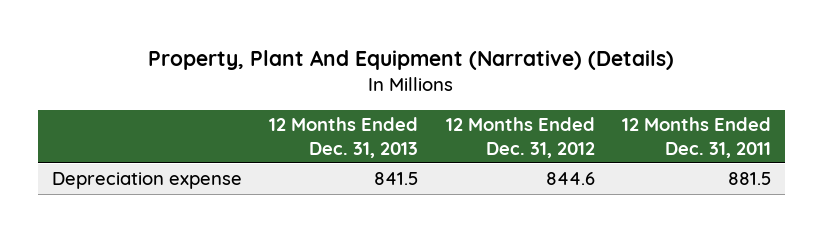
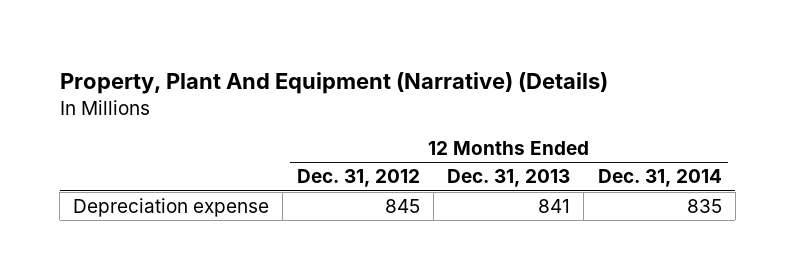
- | 12 Months Ended Dec. 31, 2013 | 12 Months Ended Dec. 31, 2012 | 12 Months Ended Dec. 31, 2011
+ | 12 Months Ended Dec. 31, 2012 | 12 Months Ended Dec. 31, 2013 | 12 Months Ended Dec. 31, 2014
- Depreciation expense | 841.5 | 844.6 | 881.5
+ Depreciation expense | 845 | 841 | 835

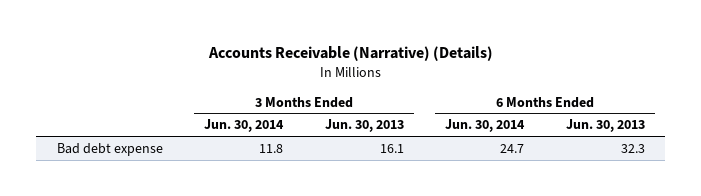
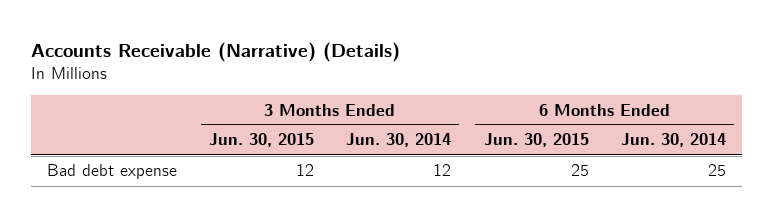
- | 3 Months Ended Jun. 30, 2014 | 3 Months Ended Jun. 30, 2013 | 6 Months Ended Jun. 30, 2014 | 6 Months Ended Jun. 30, 2013
+ | 3 Months Ended Jun. 30, 2015 | 3 Months Ended Jun. 30, 2014 | 6 Months Ended Jun. 30, 2015 | 6 Months Ended Jun. 30, 2014
- Bad debt expense | 11.8 | 16.1 | 24.7 | 32.3
+ Bad debt expense | 12 | 12 | 25 | 25

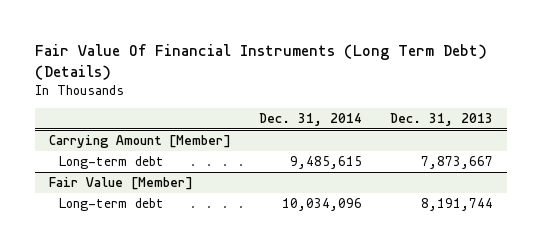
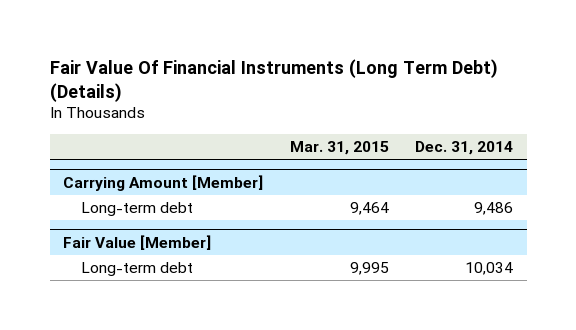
- | Dec. 31, 2014 | Dec. 31, 2013
+ | Mar. 31, 2015 | Dec. 31, 2014
@ Carrying Amount [Member]
- Long-term debt | 9,485,615 | 7,873,667
+ Long-term debt | 9,464 | 9,486
@ Fair Value [Member]
- Long-term debt | 10,034,096 | 8,191,744
+ Long-term debt | 9,995 | 10,034

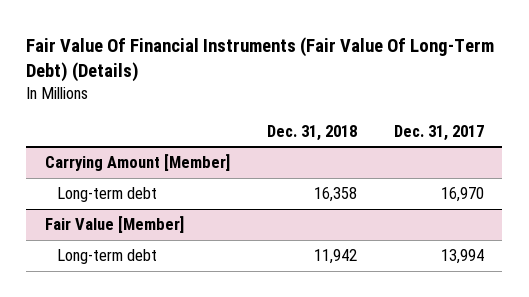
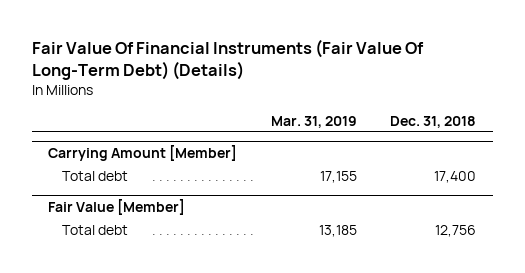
- | Dec. 31, 2018 | Dec. 31, 2017
+ | Mar. 31, 2019 | Dec. 31, 2018
@ Carrying Amount [Member]
- Long-term debt | 16,358 | 16,970
+ Total debt | 17,155 | 17,400
@ Fair Value [Member]
- Long-term debt | 11,942 | 13,994
+ Total debt | 13,185 | 12,756

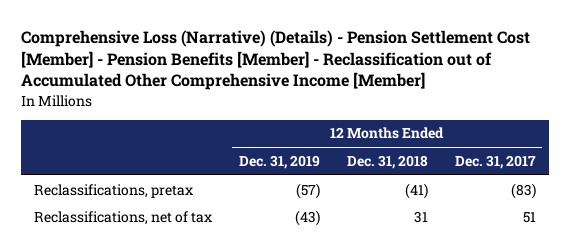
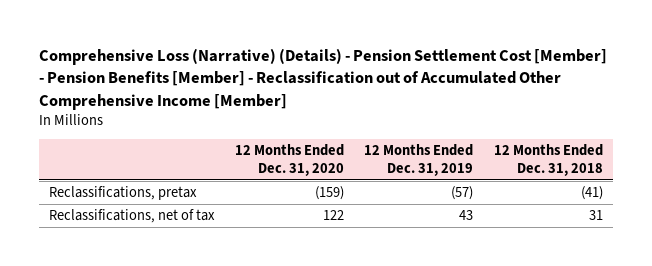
- | 12 Months Ended Dec. 31, 2019 | 12 Months Ended Dec. 31, 2018 | 12 Months Ended Dec. 31, 2017
+ | 12 Months Ended Dec. 31, 2020 | 12 Months Ended Dec. 31, 2019 | 12 Months Ended Dec. 31, 2018
- Reclassifications, net of tax | (43) | 31 | 51
+ Reclassifications, net of tax | 122 | 43 | 31

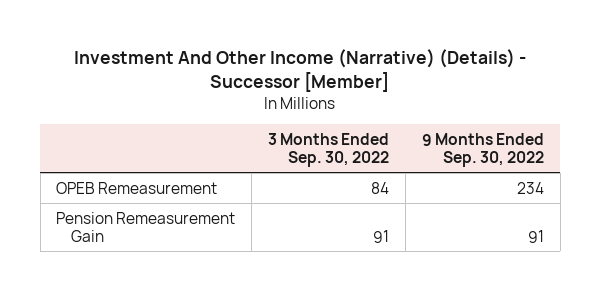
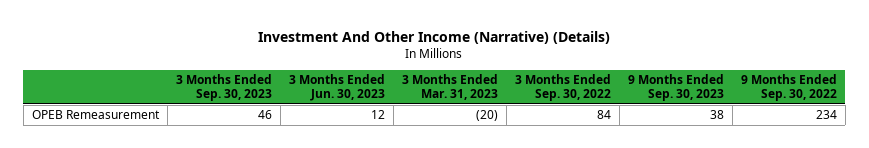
- Investment And Other Income (Narrative) (Details) - Successor [Member]
+ Investment And Other Income (Narrative) (Details)
- | 3 Months Ended Sep. 30, 2022 | 9 Months Ended Sep. 30, 2022
+ | 3 Months Ended Sep. 30, 2023 | 3 Months Ended Jun. 30, 2023 | 3 Months Ended Mar. 31, 2023 | 3 Months Ended Sep. 30, 2022 | 9 Months Ended Sep. 30, 2023 | 9 Months Ended Sep. 30, 2022
- Pension Remeasurement Gain | 91 | 91

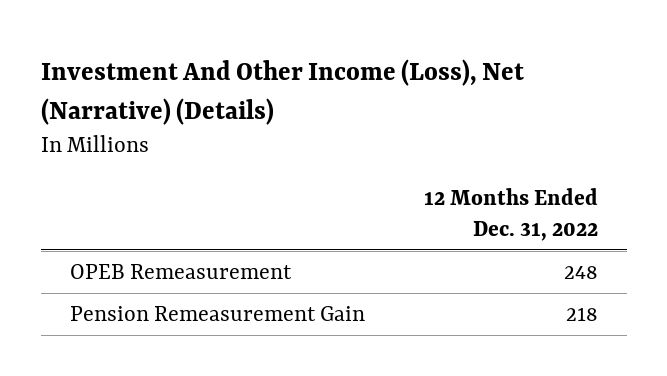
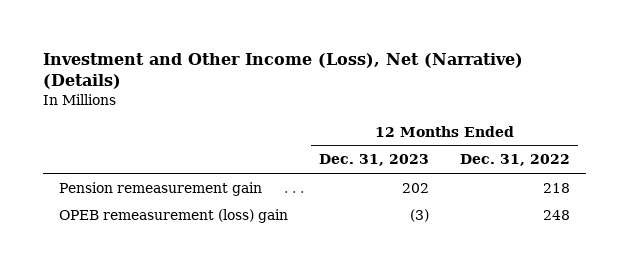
- Investment And Other Income (Loss), Net (Narrative) (Details)
+ Investment and Other Income (Loss), Net (Narrative) (Details)
- | 12 Months Ended Dec. 31, 2022
+ | 12 Months Ended Dec. 31, 2023 | 12 Months Ended Dec. 31, 2022
- OPEB Remeasurement | 248
- Pension Remeasurement Gain | 218
+ Pension remeasurement gain | 202 | 218
+ OPEB remeasurement (loss) gain | (3) | 248

